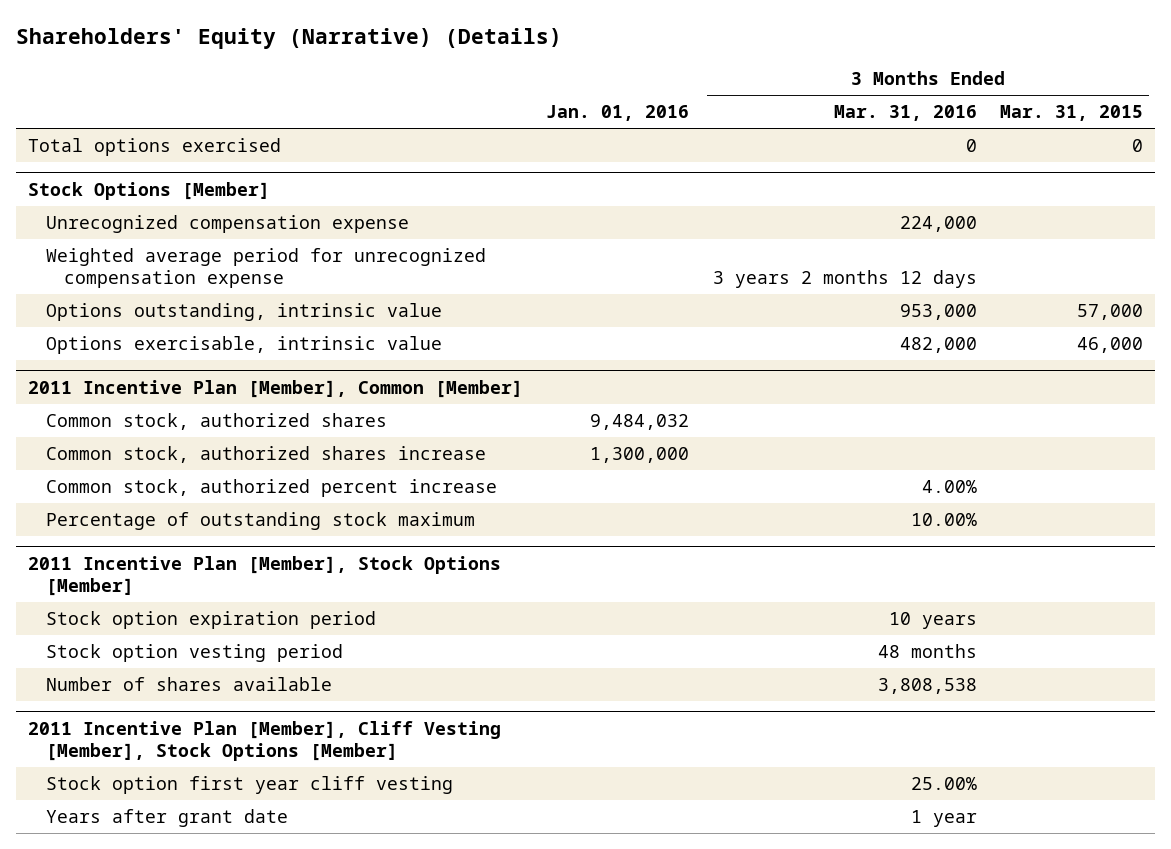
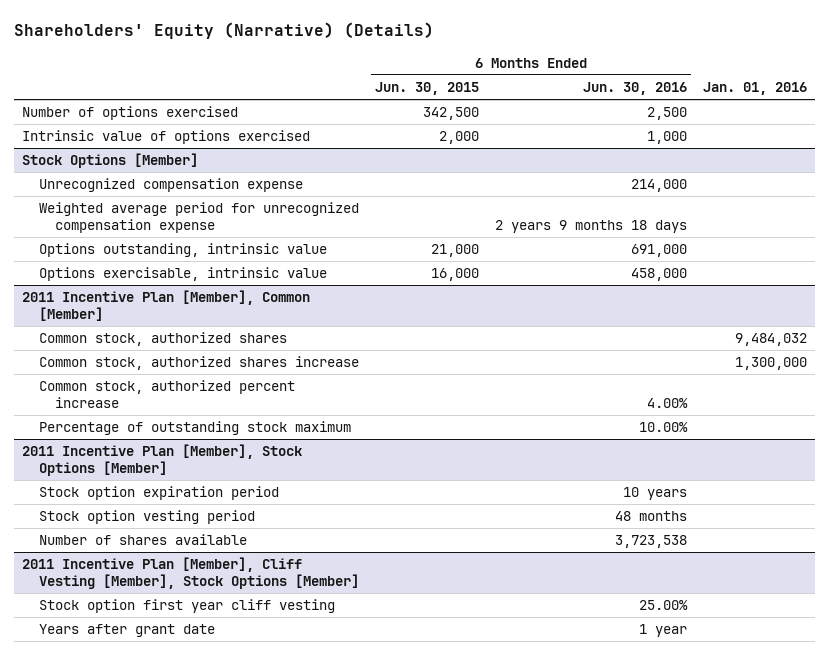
- | Jan. 01, 2016 | 3 Months Ended Mar. 31, 2016 | 3 Months Ended Mar. 31, 2015
+ | 6 Months Ended Jun. 30, 2015 | 6 Months Ended Jun. 30, 2016 | Jan. 01, 2016
- Total options exercised | | 0 | 0
+ Number of options exercised | 342,500 | 2,500 |
+ Intrinsic value of options exercised | 2,000 | 1,000 |

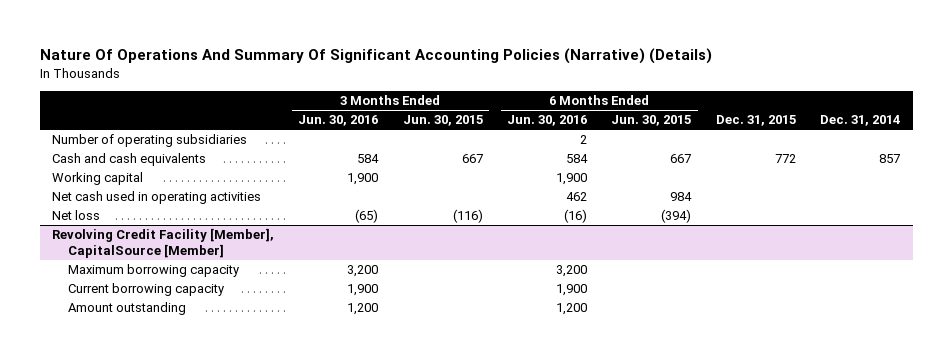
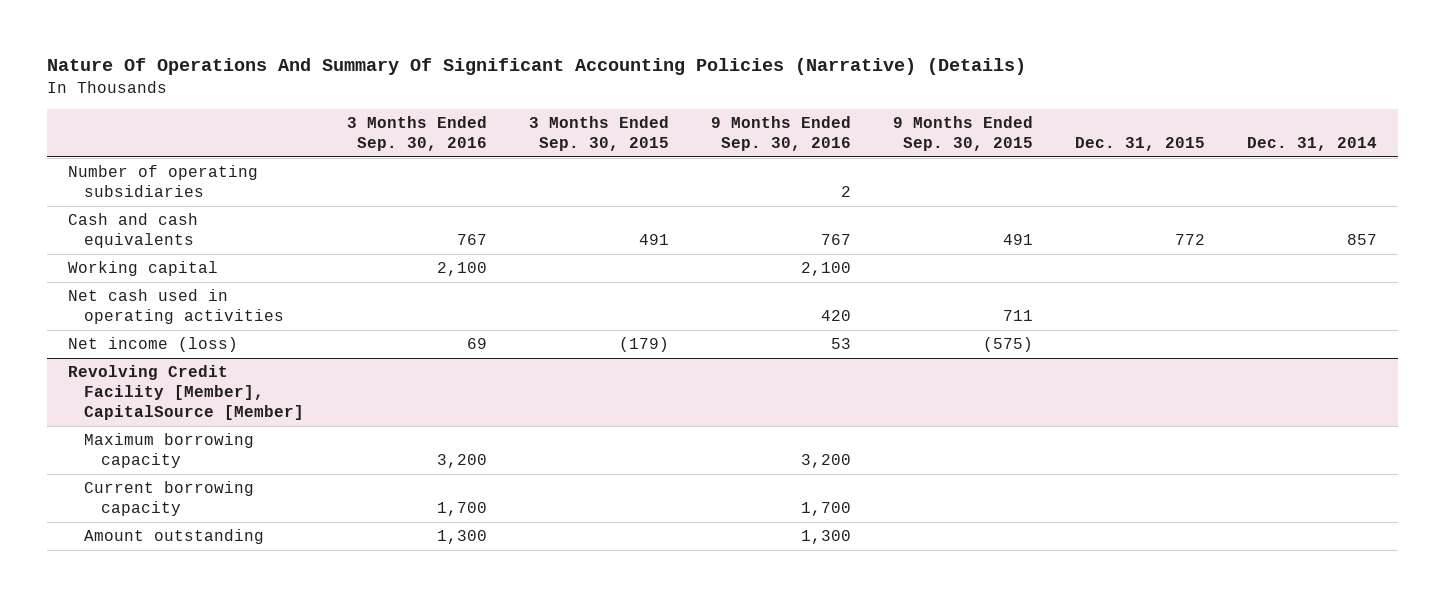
- | 3 Months Ended Jun. 30, 2016 | 3 Months Ended Jun. 30, 2015 | 6 Months Ended Jun. 30, 2016 | 6 Months Ended Jun. 30, 2015 | Dec. 31, 2015 | Dec. 31, 2014
+ | 3 Months Ended Sep. 30, 2016 | 3 Months Ended Sep. 30, 2015 | 9 Months Ended Sep. 30, 2016 | 9 Months Ended Sep. 30, 2015 | Dec. 31, 2015 | Dec. 31, 2014
- Net loss | (65) | (116) | (16) | (394) | |
+ Net income (loss) | 69 | (179) | 53 | (575) | |

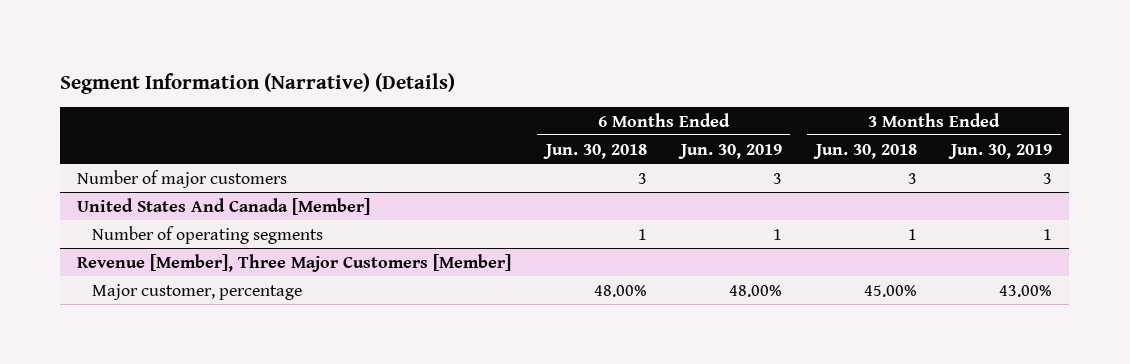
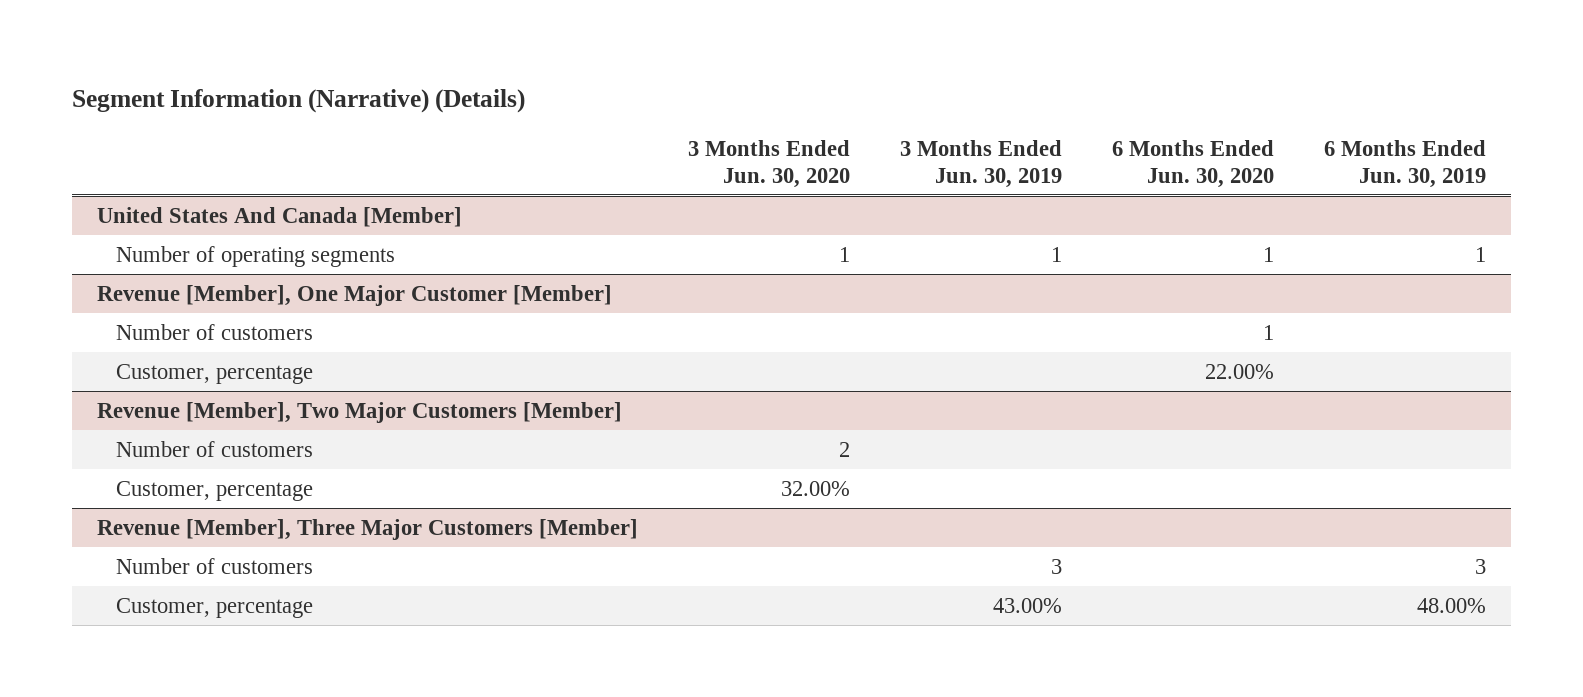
- | 6 Months Ended Jun. 30, 2018 | 6 Months Ended Jun. 30, 2019 | 3 Months Ended Jun. 30, 2018 | 3 Months Ended Jun. 30, 2019
+ | 3 Months Ended Jun. 30, 2020 | 3 Months Ended Jun. 30, 2019 | 6 Months Ended Jun. 30, 2020 | 6 Months Ended Jun. 30, 2019
- Number of major customers | 3 | 3 | 3 | 3
+ Revenue [Member], One Major Customer [Member]
+ Number of customers | | | 1 |
+ Customer, percentage | | | 22.00% |
+ Revenue [Member], Two Major Customers [Member]
+ Number of customers | 2 | | |
+ Customer, percentage | 32.00% | | |
@ Revenue [Member], Three Major Customers [Member]
- Major customer, percentage | 48.00% | 48.00% | 45.00% | 43.00%
+ Number of customers | | 3 | | 3
+ Customer, percentage | | 43.00% | | 48.00%

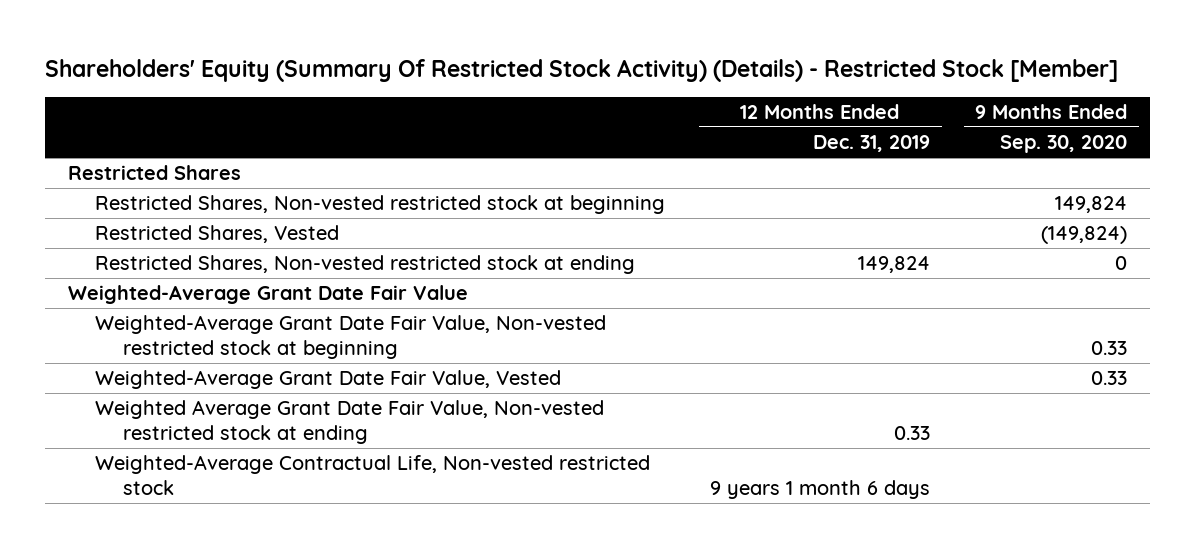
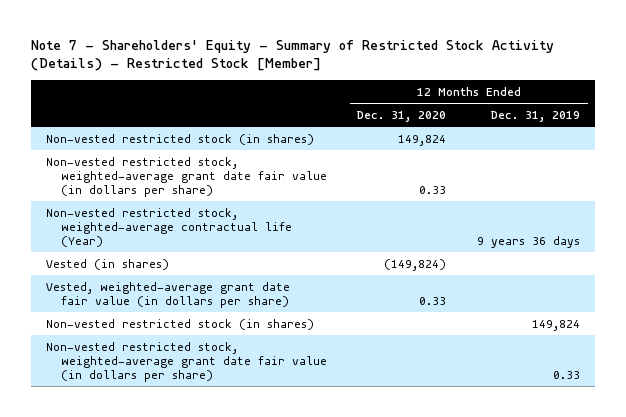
- Shareholders' Equity (Summary Of Restricted Stock Activity) (Details) - Restricted Stock [Member]
+ Note 7 - Shareholders' Equity - Summary of Restricted Stock Activity (Details) - Restricted Stock [Member]
- | 12 Months Ended Dec. 31, 2019 | 9 Months Ended Sep. 30, 2020
+ | 12 Months Ended Dec. 31, 2020 | 12 Months Ended Dec. 31, 2019
- Restricted Shares
- Restricted Shares, Non-vested restricted stock at beginning | | 149,824
- Restricted Shares, Vested | | (149,824)
- Restricted Shares, Non-vested restricted stock at ending | 149,824 | 0
- Weighted-Average Grant Date Fair Value
- Weighted-Average Grant Date Fair Value, Non-vested restricted stock at beginning | | 0.33
- Weighted-Average Grant Date Fair Value, Vested | | 0.33
- Weighted Average Grant Date Fair Value, Non-vested restricted stock at ending | 0.33 |
- Weighted-Average Contractual Life, Non-vested restricted stock | 9 years 1 month 6 days |
+ Non-vested restricted stock (in shares) | 149,824 |
+ Non-vested restricted stock, weighted-average grant date fair value (in dollars per share) | 0.33 |
+ Non-vested restricted stock, weighted-average contractual life (Year) | | 9 years 36 days
+ Vested (in shares) | (149,824) |
+ Vested, weighted-average grant date fair value (in dollars per share) | 0.33 |
+ Non-vested restricted stock (in shares) | | 149,824
+ Non-vested restricted stock, weighted-average grant date fair value (in dollars per share) | | 0.33

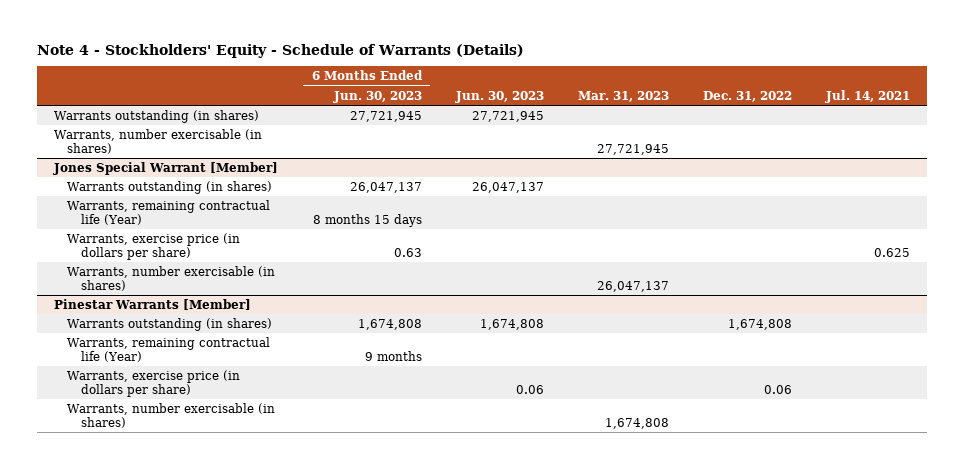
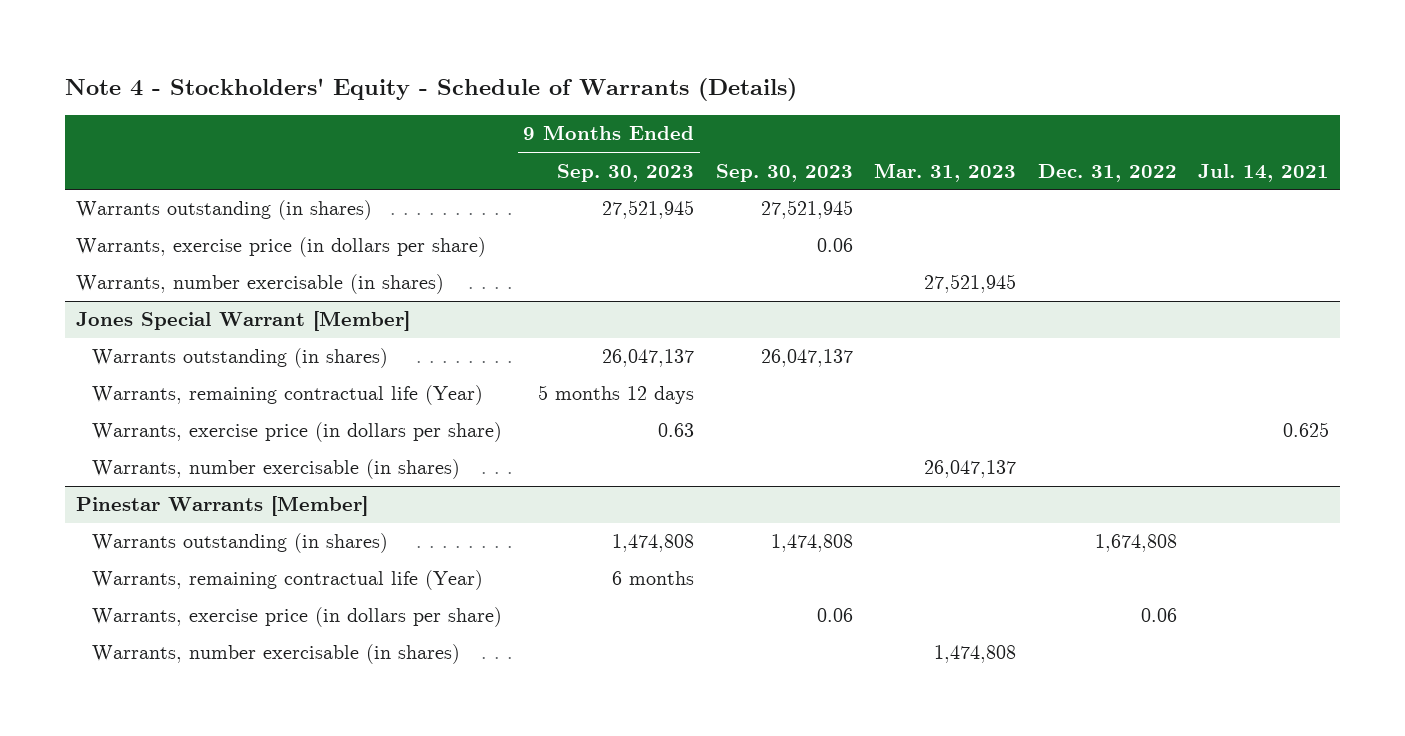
- | 6 Months Ended Jun. 30, 2023 | Jun. 30, 2023 | Mar. 31, 2023 | Dec. 31, 2022 | Jul. 14, 2021
+ | 9 Months Ended Sep. 30, 2023 | Sep. 30, 2023 | Mar. 31, 2023 | Dec. 31, 2022 | Jul. 14, 2021
- Warrants, number exercisable (in shares) | | | 27,721,945 | |
+ Warrants, exercise price (in dollars per share) | | 0.06 | | |
+ Warrants, number exercisable (in shares) | | | 27,521,945 | |
@ Pinestar Warrants [Member]
- Warrants, number exercisable (in shares) | | | 1,674,808 | |
+ Warrants, number exercisable (in shares) | | | 1,474,808 | |

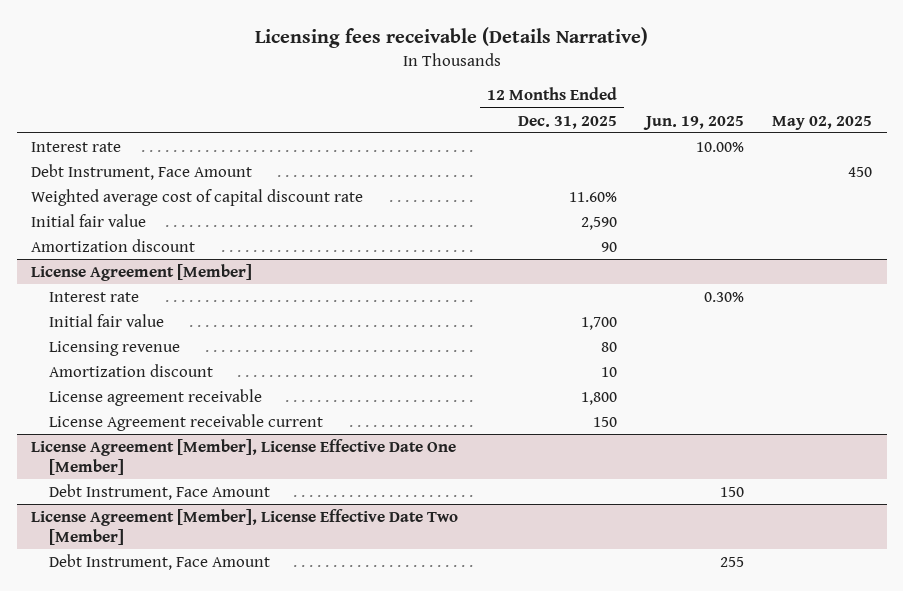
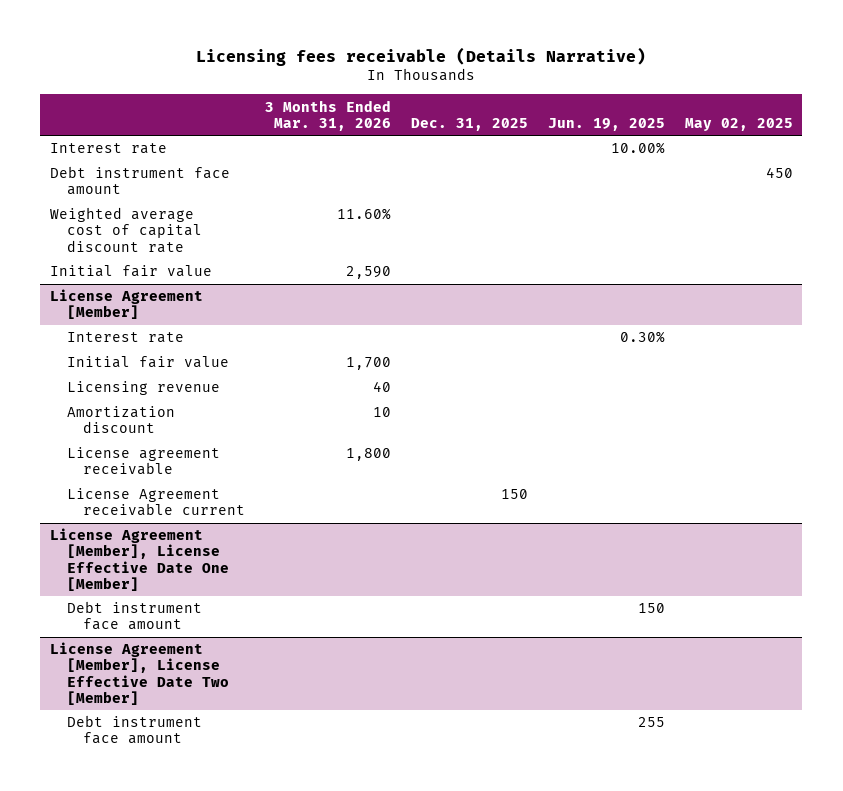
- | 12 Months Ended Dec. 31, 2025 | Jun. 19, 2025 | May 02, 2025
+ | 3 Months Ended Mar. 31, 2026 | Dec. 31, 2025 | Jun. 19, 2025 | May 02, 2025
- Debt Instrument, Face Amount | | | 450
+ Debt instrument face amount | | | | 450
- Amortization discount | 90 | |
@ License Agreement [Member], License Effective Date One [Member]
- Debt Instrument, Face Amount | | 150 |
+ Debt instrument face amount | | | 150 |
@ License Agreement [Member], License Effective Date Two [Member]
- Debt Instrument, Face Amount | | 255 |
+ Debt instrument face amount | | | 255 |

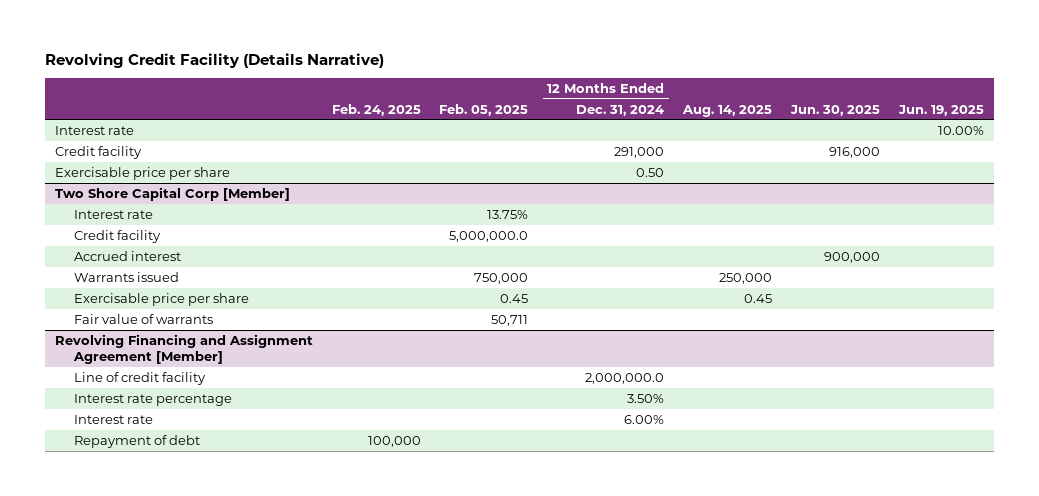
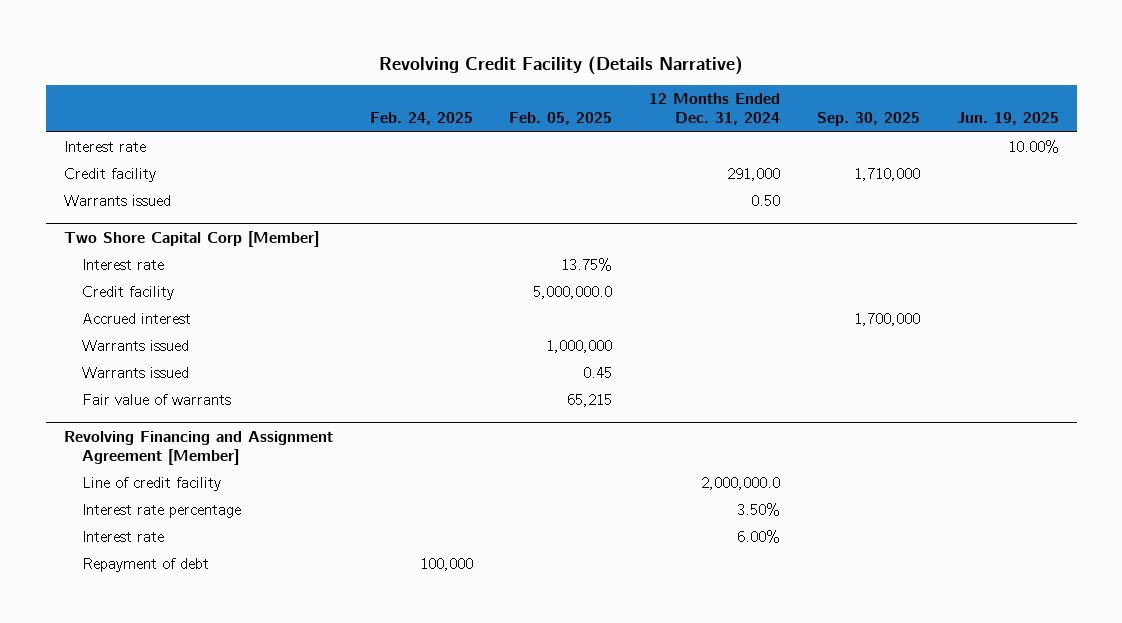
- | Feb. 24, 2025 | Feb. 05, 2025 | 12 Months Ended Dec. 31, 2024 | Aug. 14, 2025 | Jun. 30, 2025 | Jun. 19, 2025
+ | Feb. 24, 2025 | Feb. 05, 2025 | 12 Months Ended Dec. 31, 2024 | Sep. 30, 2025 | Jun. 19, 2025
- Exercisable price per share | | | 0.50 | | |
+ Warrants issued | | | 0.50 | |
@ Two Shore Capital Corp [Member]
- Warrants issued | | 750,000 | | 250,000 | |
- Exercisable price per share | | 0.45 | | 0.45 | |
- Fair value of warrants | | 50,711 | | | |
+ Warrants issued | | 1,000,000 | | |
+ Warrants issued | | 0.45 | | |
+ Fair value of warrants | | 65,215 | | |

